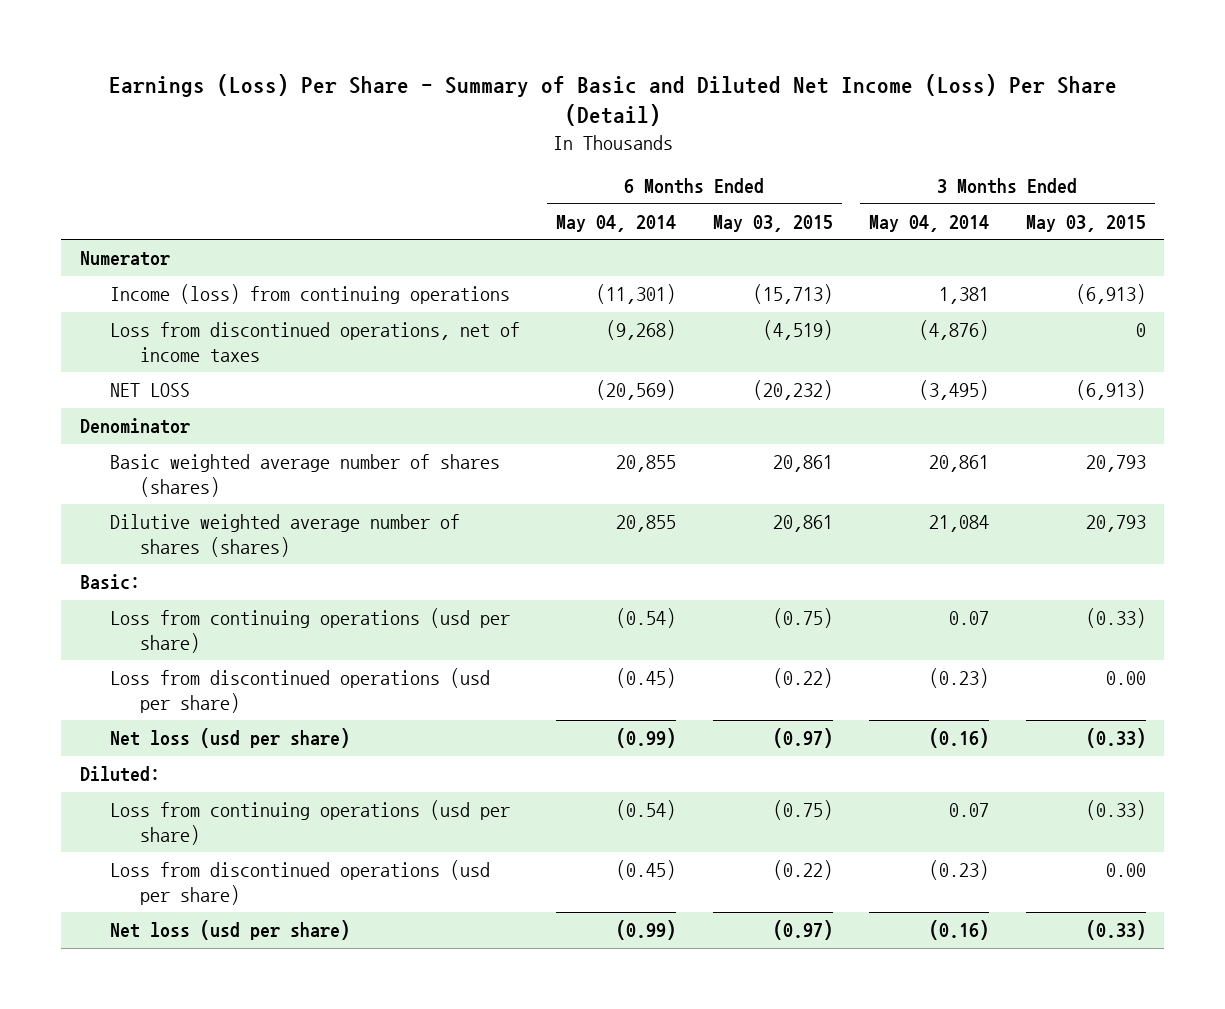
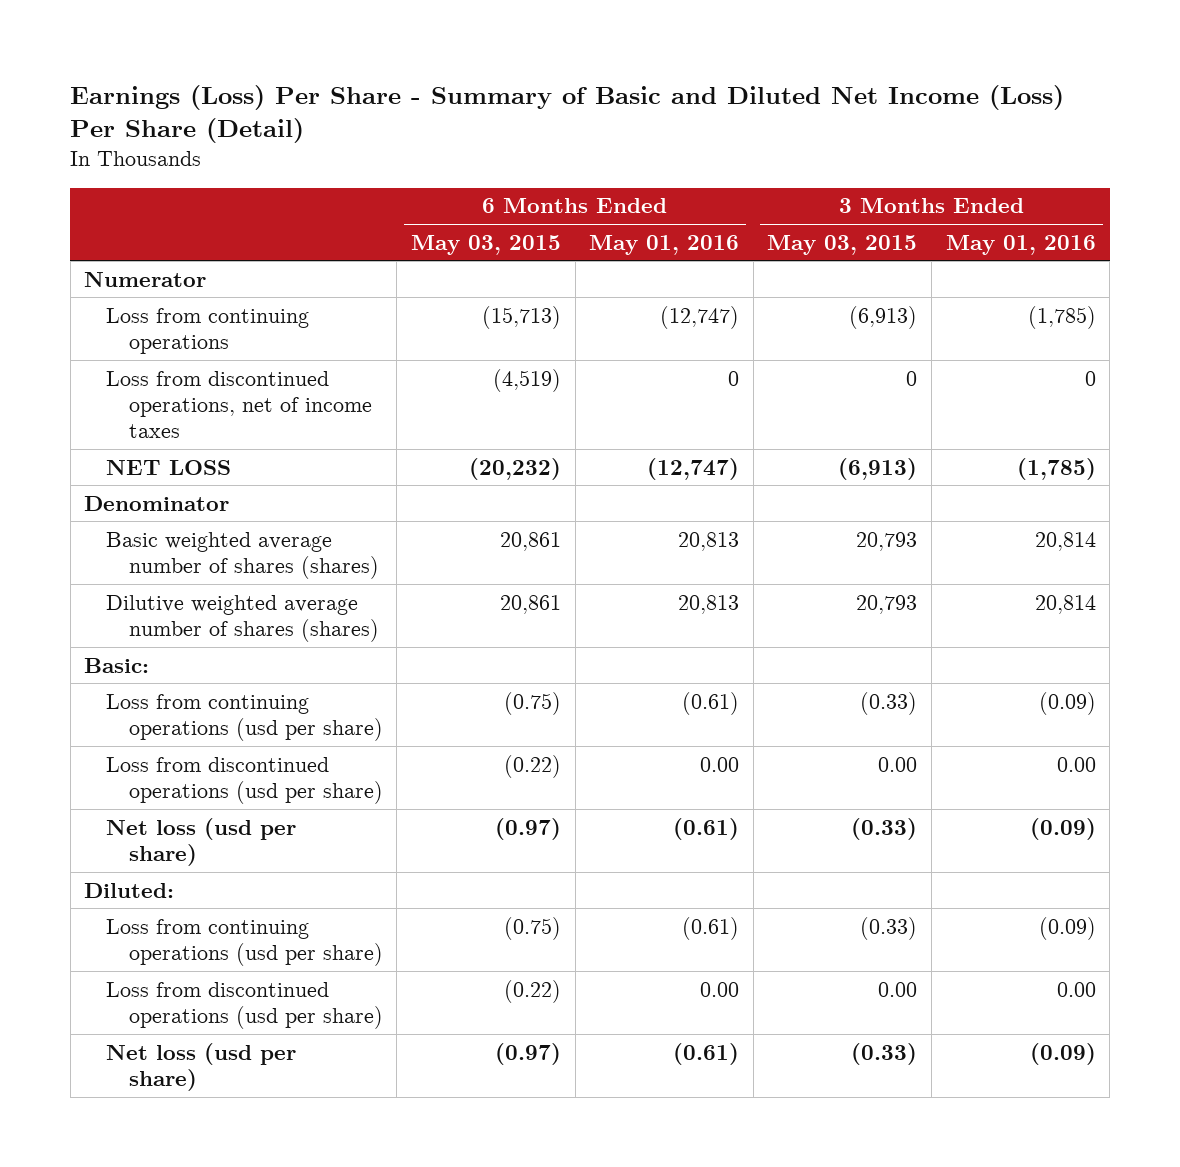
- | 6 Months Ended May 04, 2014 | 6 Months Ended May 03, 2015 | 3 Months Ended May 04, 2014 | 3 Months Ended May 03, 2015
+ | 6 Months Ended May 03, 2015 | 6 Months Ended May 01, 2016 | 3 Months Ended May 03, 2015 | 3 Months Ended May 01, 2016
- Income (loss) from continuing operations | (11,301) | (15,713) | 1,381 | (6,913)
+ Loss from continuing operations | (15,713) | (12,747) | (6,913) | (1,785)

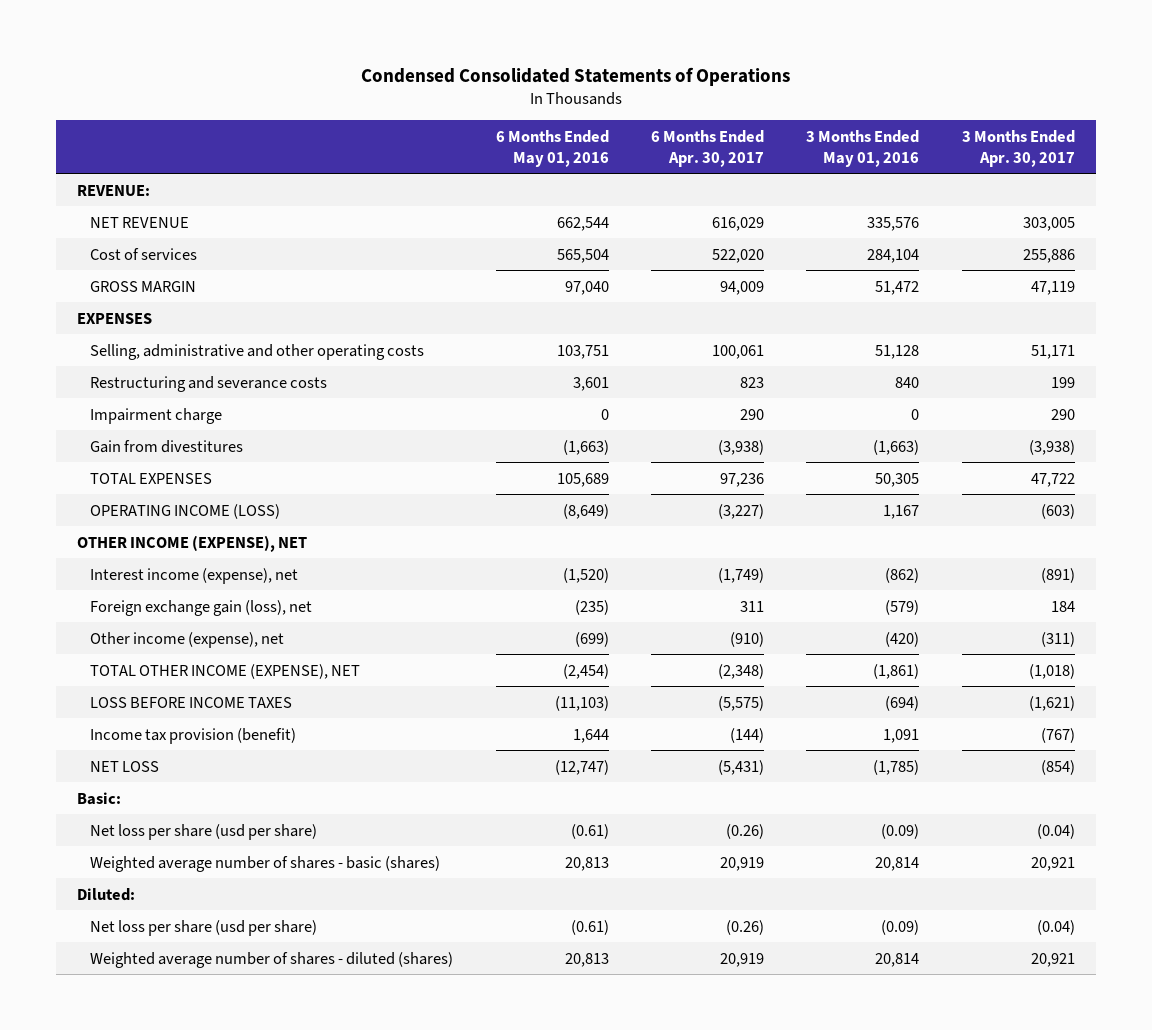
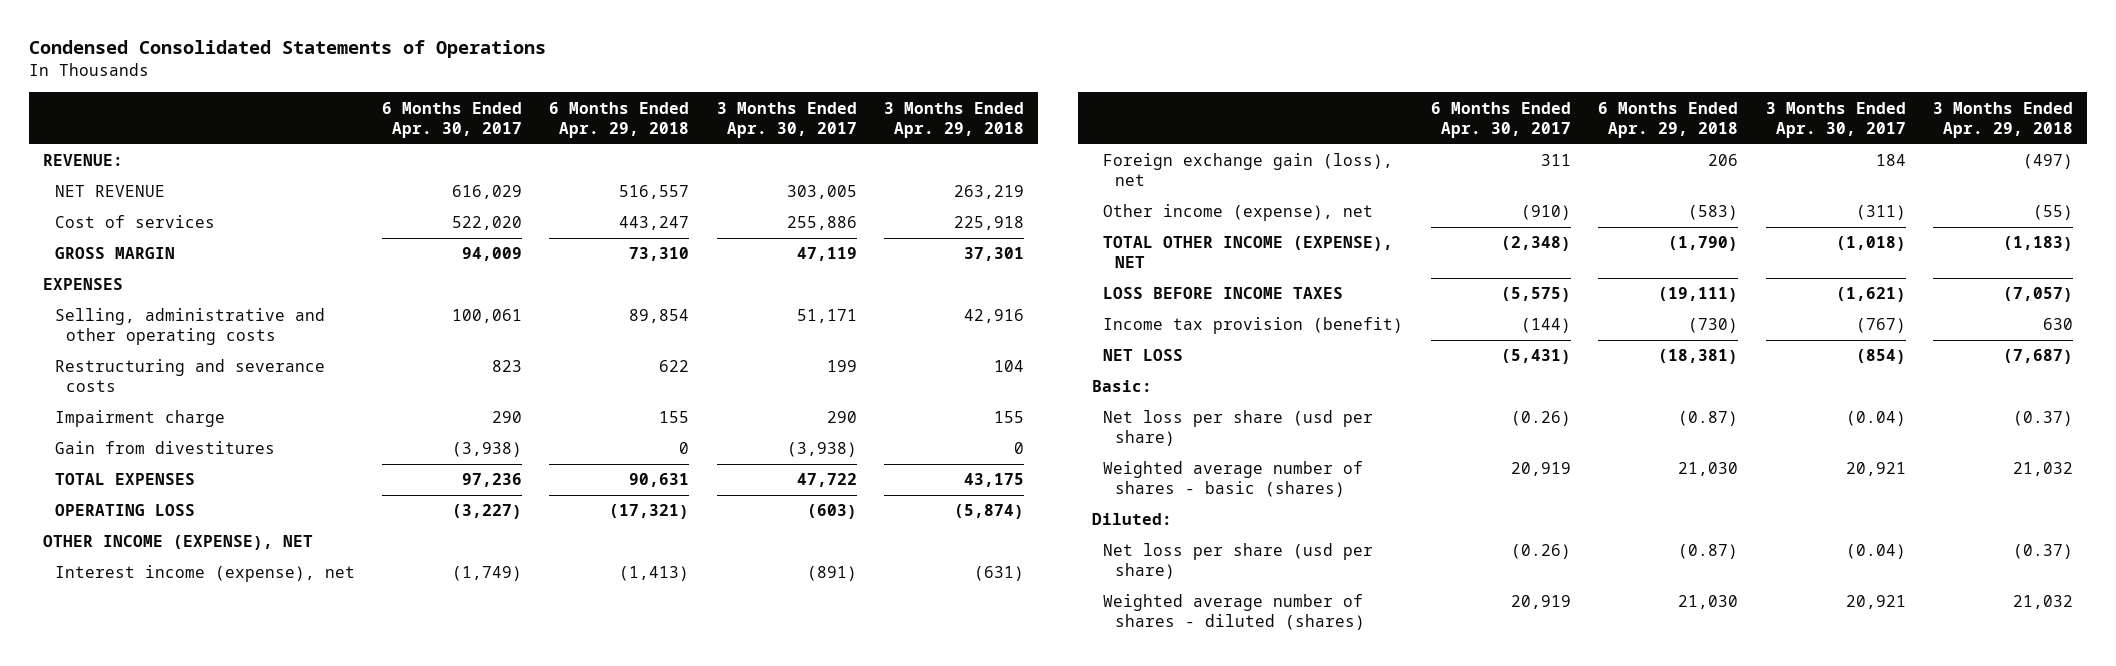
- | 6 Months Ended May 01, 2016 | 6 Months Ended Apr. 30, 2017 | 3 Months Ended May 01, 2016 | 3 Months Ended Apr. 30, 2017
+ | 6 Months Ended Apr. 30, 2017 | 6 Months Ended Apr. 29, 2018 | 3 Months Ended Apr. 30, 2017 | 3 Months Ended Apr. 29, 2018
- OPERATING INCOME (LOSS) | (8,649) | (3,227) | 1,167 | (603)
+ OPERATING LOSS | (3,227) | (17,321) | (603) | (5,874)

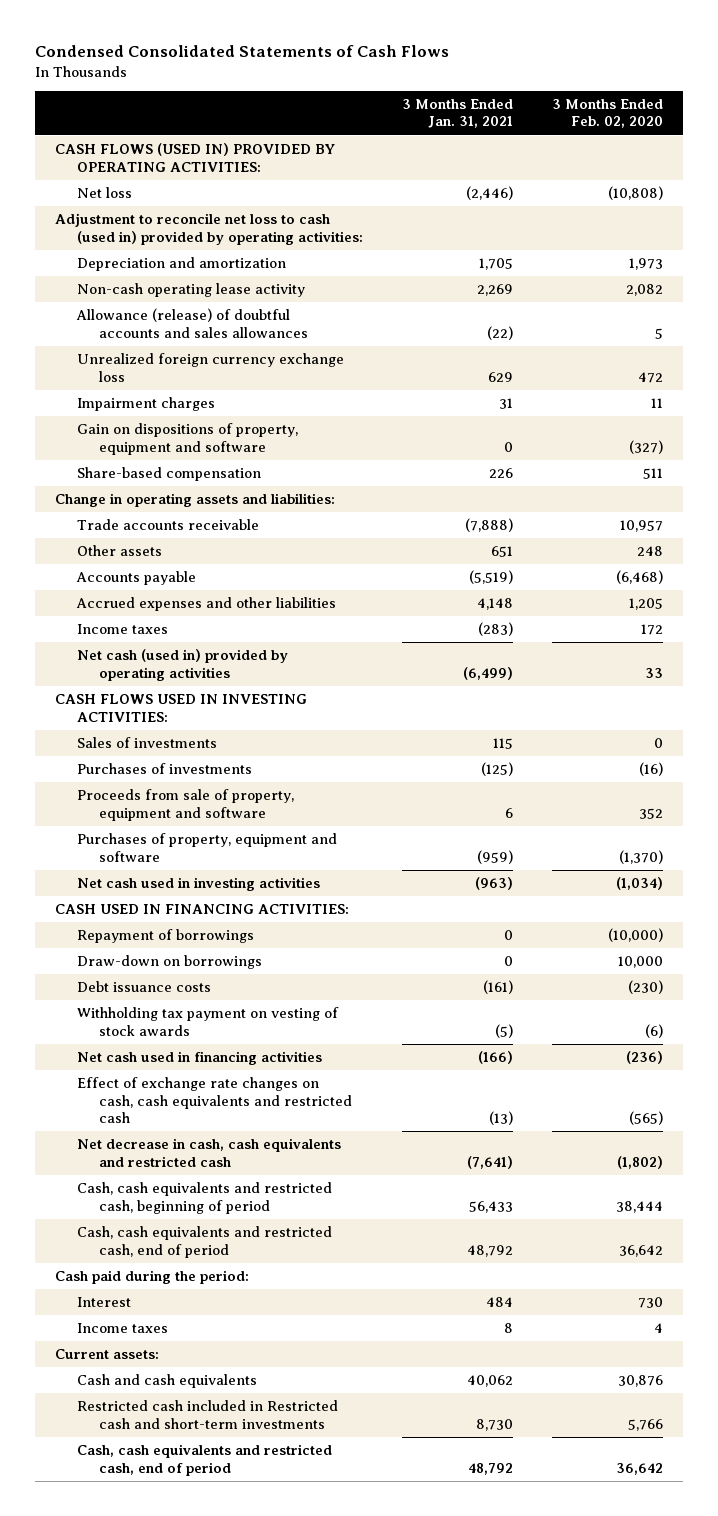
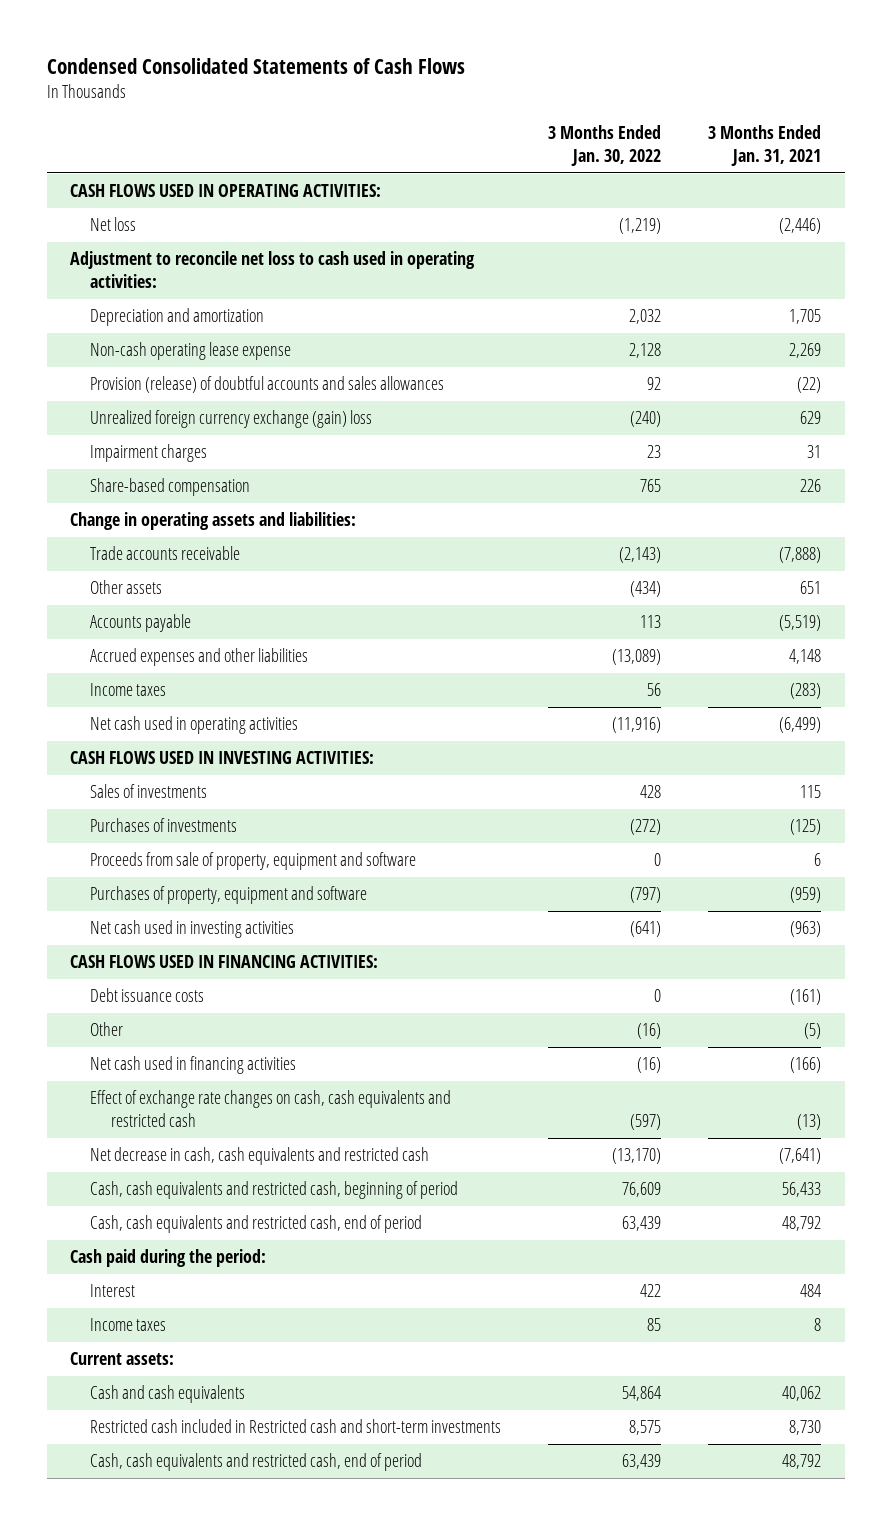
- | 3 Months Ended Jan. 31, 2021 | 3 Months Ended Feb. 02, 2020
+ | 3 Months Ended Jan. 30, 2022 | 3 Months Ended Jan. 31, 2021
- CASH FLOWS (USED IN) PROVIDED BY OPERATING ACTIVITIES:
+ CASH FLOWS USED IN OPERATING ACTIVITIES:
- Adjustment to reconcile net loss to cash (used in) provided by operating activities:
+ Adjustment to reconcile net loss to cash used in operating activities:
- Non-cash operating lease activity | 2,269 | 2,082
- Allowance (release) of doubtful accounts and sales allowances | (22) | 5
- Unrealized foreign currency exchange loss | 629 | 472
+ Non-cash operating lease expense | 2,128 | 2,269
+ Provision (release) of doubtful accounts and sales allowances | 92 | (22)
+ Unrealized foreign currency exchange (gain) loss | (240) | 629
- Gain on dispositions of property, equipment and software | 0 | (327)
- Net cash (used in) provided by operating activities | (6,499) | 33
+ Net cash used in operating activities | (11,916) | (6,499)
- CASH USED IN FINANCING ACTIVITIES:
- Repayment of borrowings | 0 | (10,000)
- Draw-down on borrowings | 0 | 10,000
+ CASH FLOWS USED IN FINANCING ACTIVITIES:
- Withholding tax payment on vesting of stock awards | (5) | (6)
+ Other | (16) | (5)

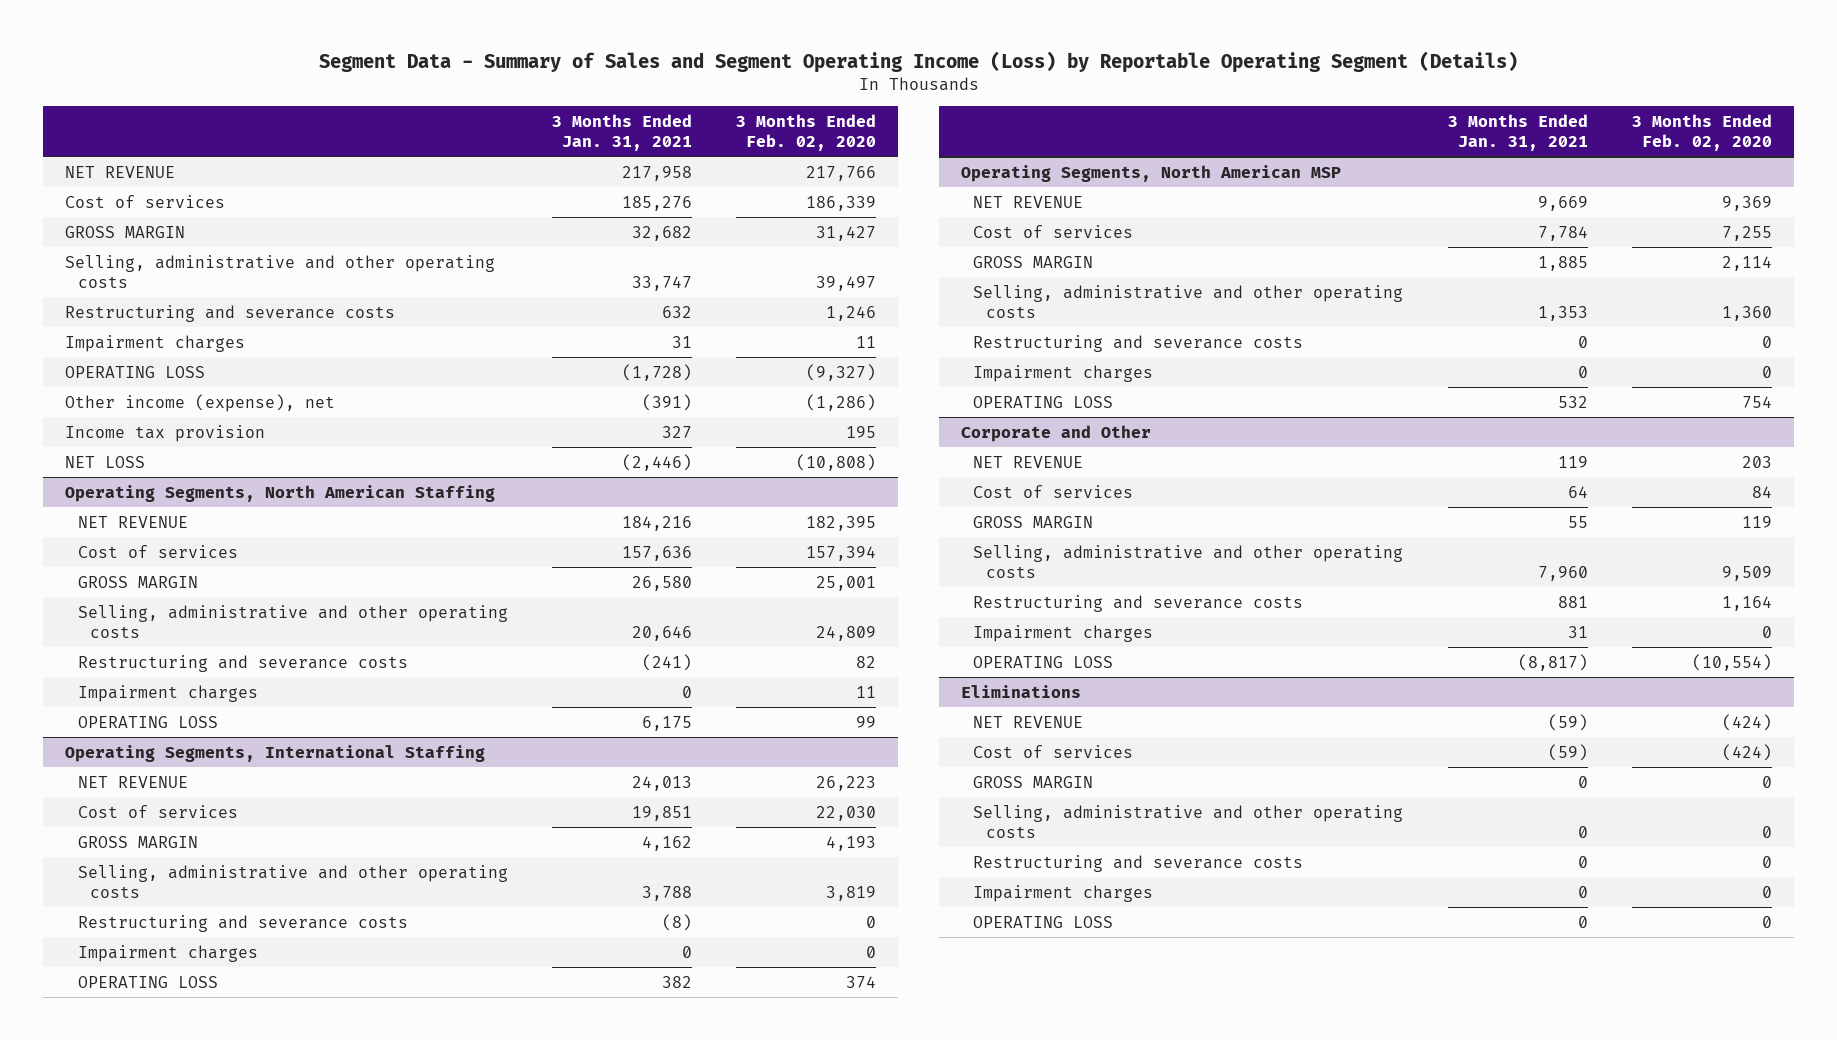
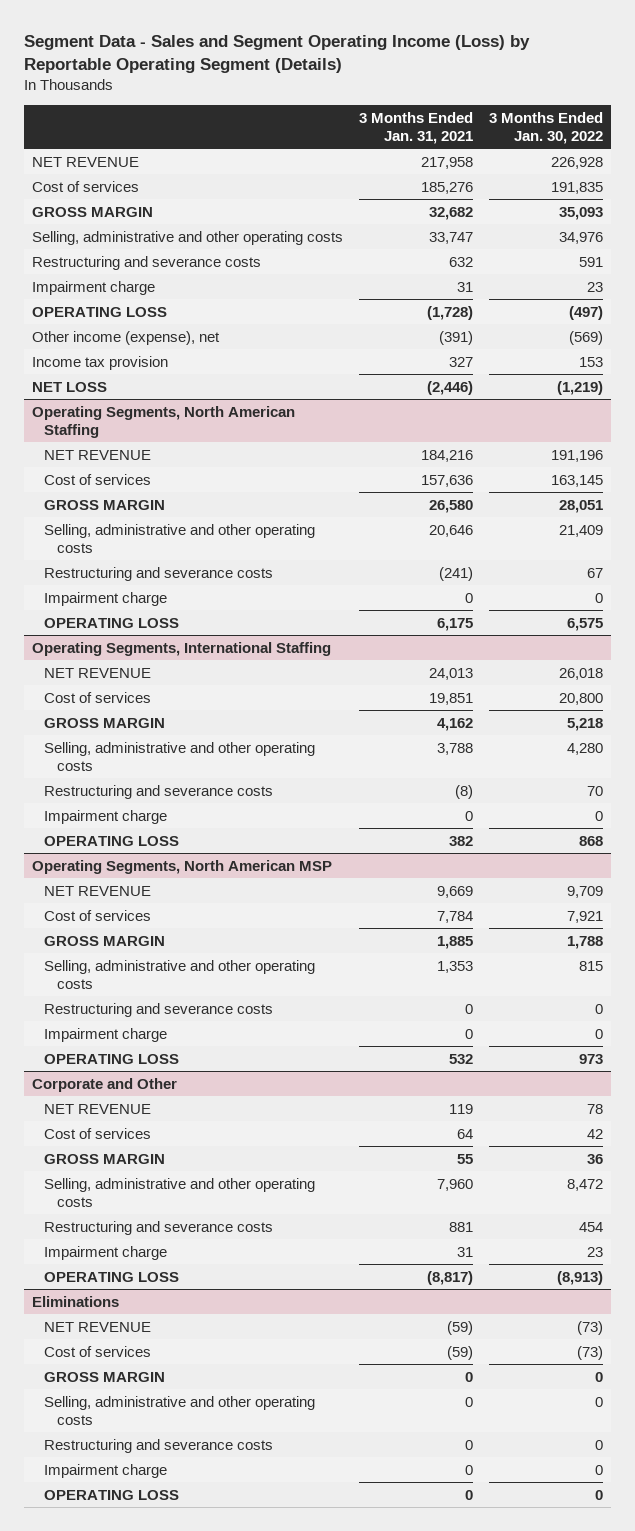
- Segment Data - Summary of Sales and Segment Operating Income (Loss) by Reportable Operating Segment (Details)
+ Segment Data - Sales and Segment Operating Income (Loss) by Reportable Operating Segment (Details)
- | 3 Months Ended Jan. 31, 2021 | 3 Months Ended Feb. 02, 2020
+ | 3 Months Ended Jan. 31, 2021 | 3 Months Ended Jan. 30, 2022
- Impairment charges | 31 | 11
+ Impairment charge | 31 | 23
@ Operating Segments, North American Staffing
- Impairment charges | 0 | 11
+ Impairment charge | 0 | 0
@ Operating Segments, International Staffing
- Impairment charges | 0 | 0
+ Impairment charge | 0 | 0
@ Operating Segments, North American MSP
- Impairment charges | 0 | 0
+ Impairment charge | 0 | 0
@ Corporate and Other
- Impairment charges | 31 | 0
+ Impairment charge | 31 | 23
@ Eliminations
- Impairment charges | 0 | 0
+ Impairment charge | 0 | 0

